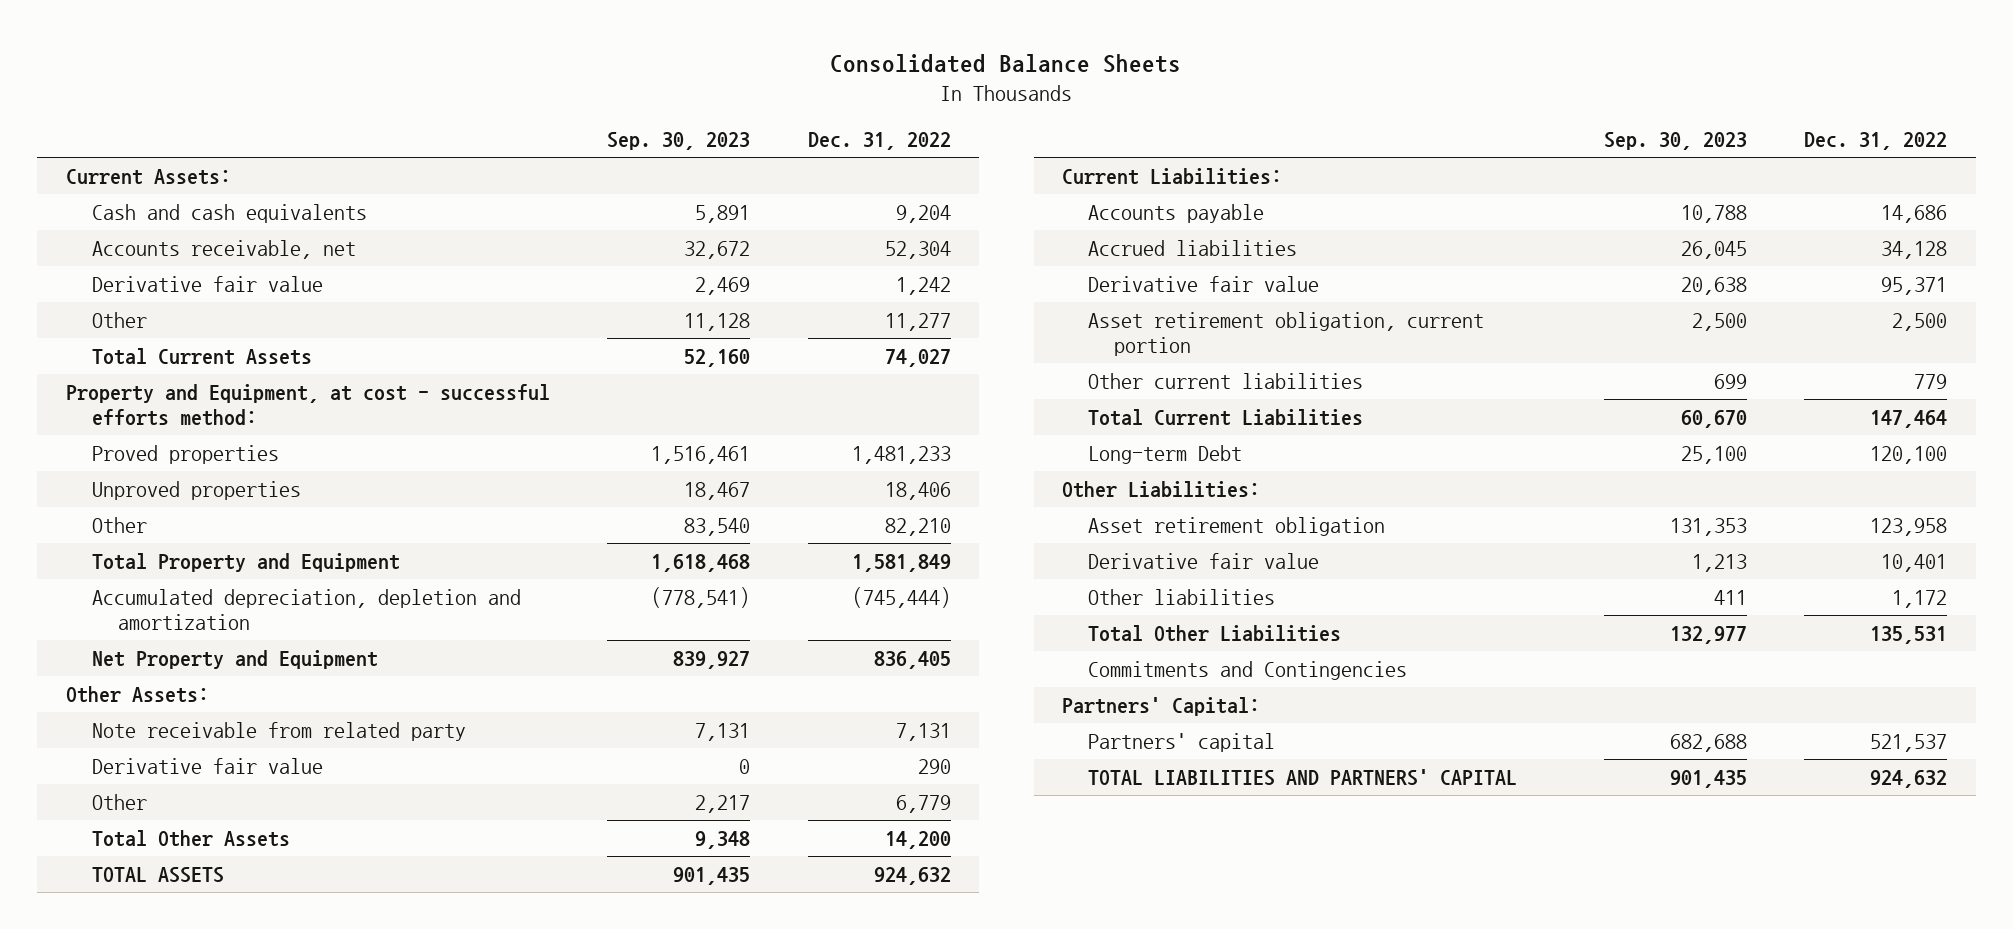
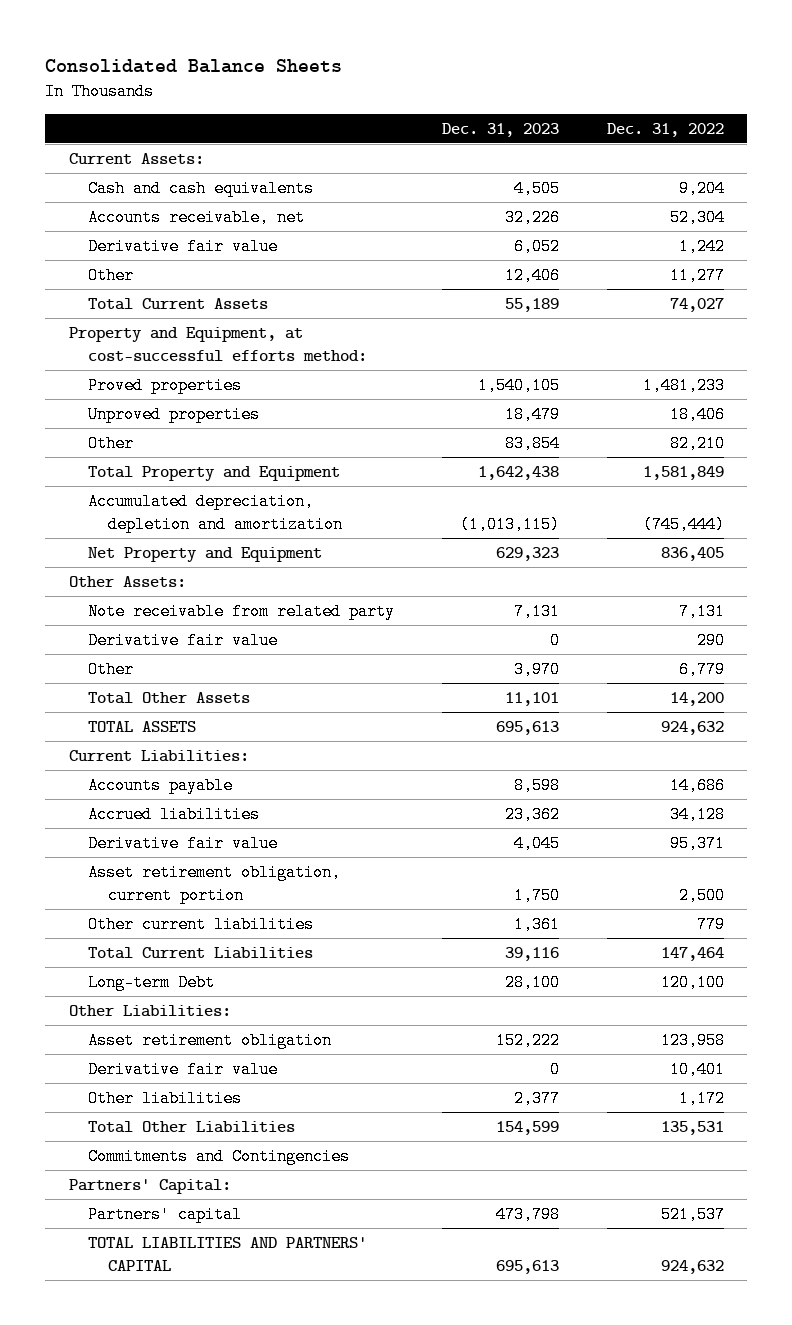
- | Sep. 30, 2023 | Dec. 31, 2022
+ | Dec. 31, 2023 | Dec. 31, 2022
- Property and Equipment, at cost - successful efforts method:
+ Property and Equipment, at cost-successful efforts method:

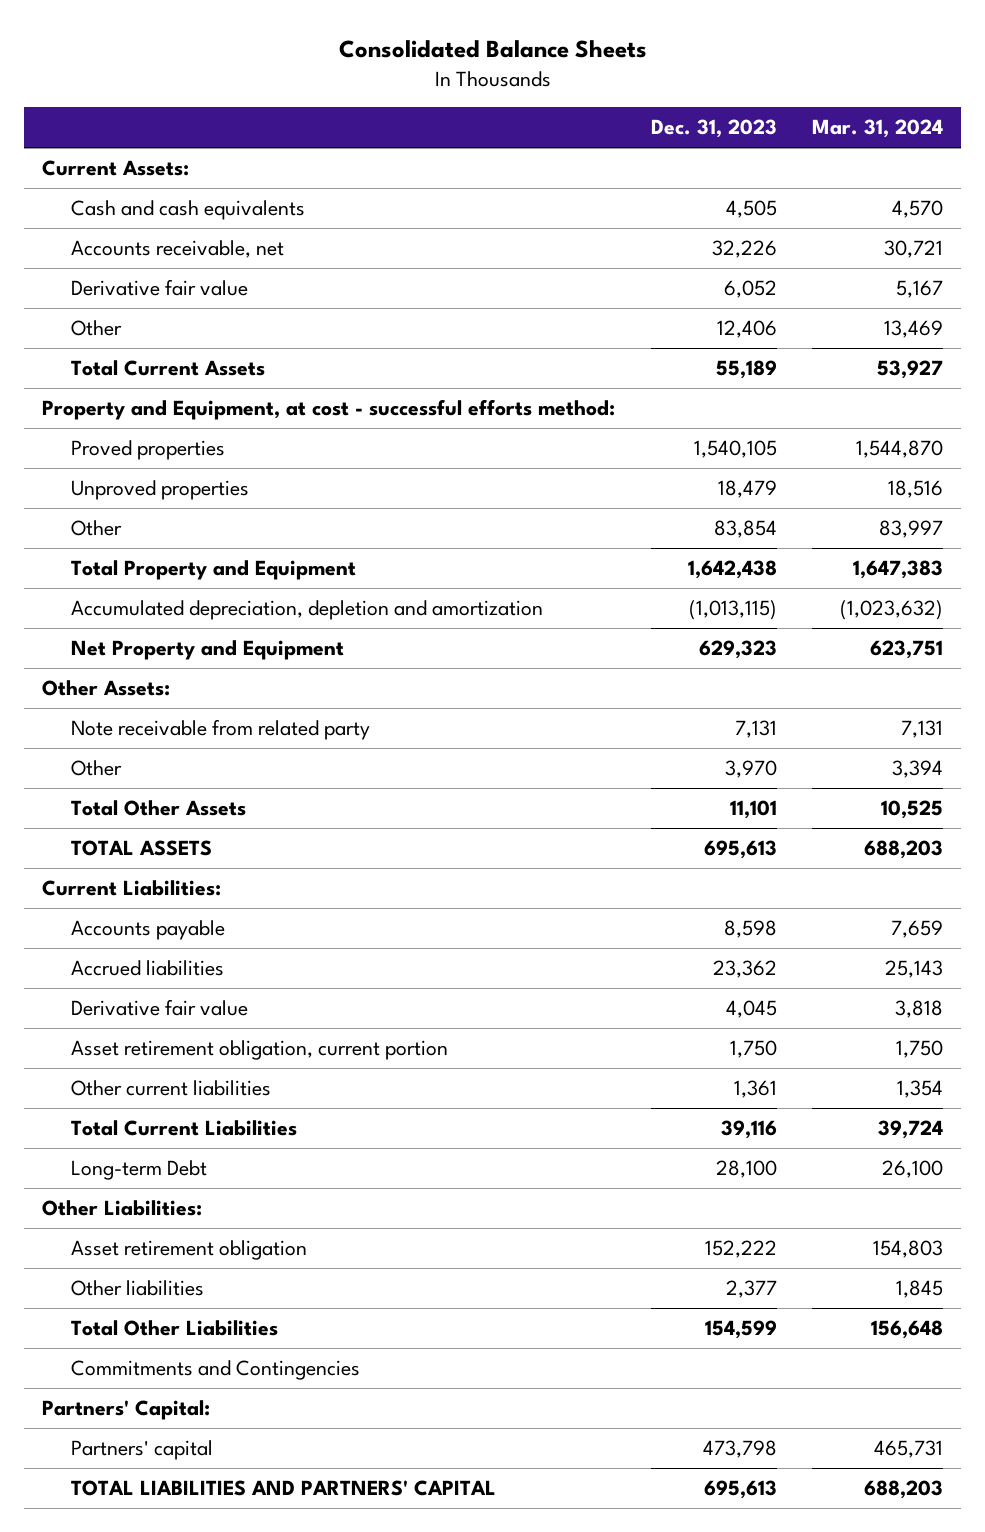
- | Dec. 31, 2023 | Dec. 31, 2022
+ | Dec. 31, 2023 | Mar. 31, 2024
- Property and Equipment, at cost-successful efforts method:
+ Property and Equipment, at cost - successful efforts method:
- Derivative fair value | 0 | 290
- Derivative fair value | 0 | 10,401

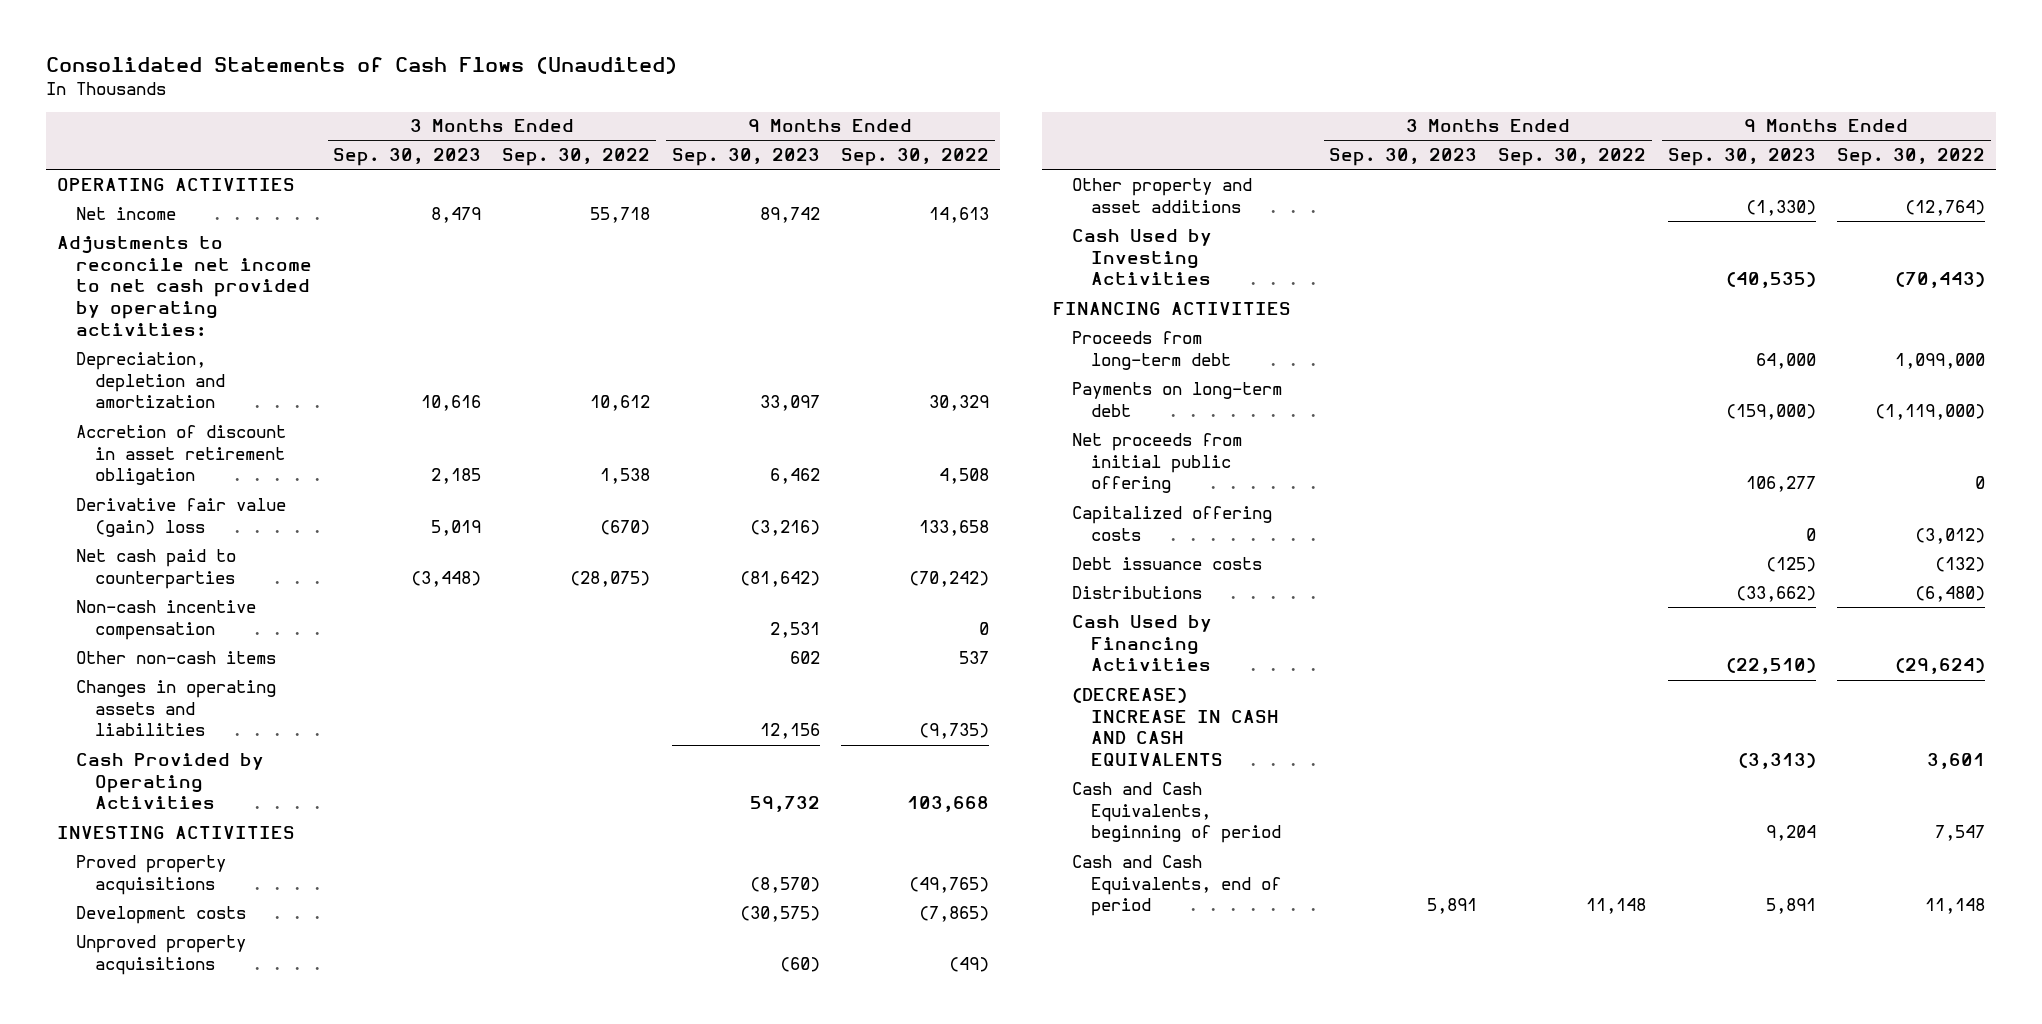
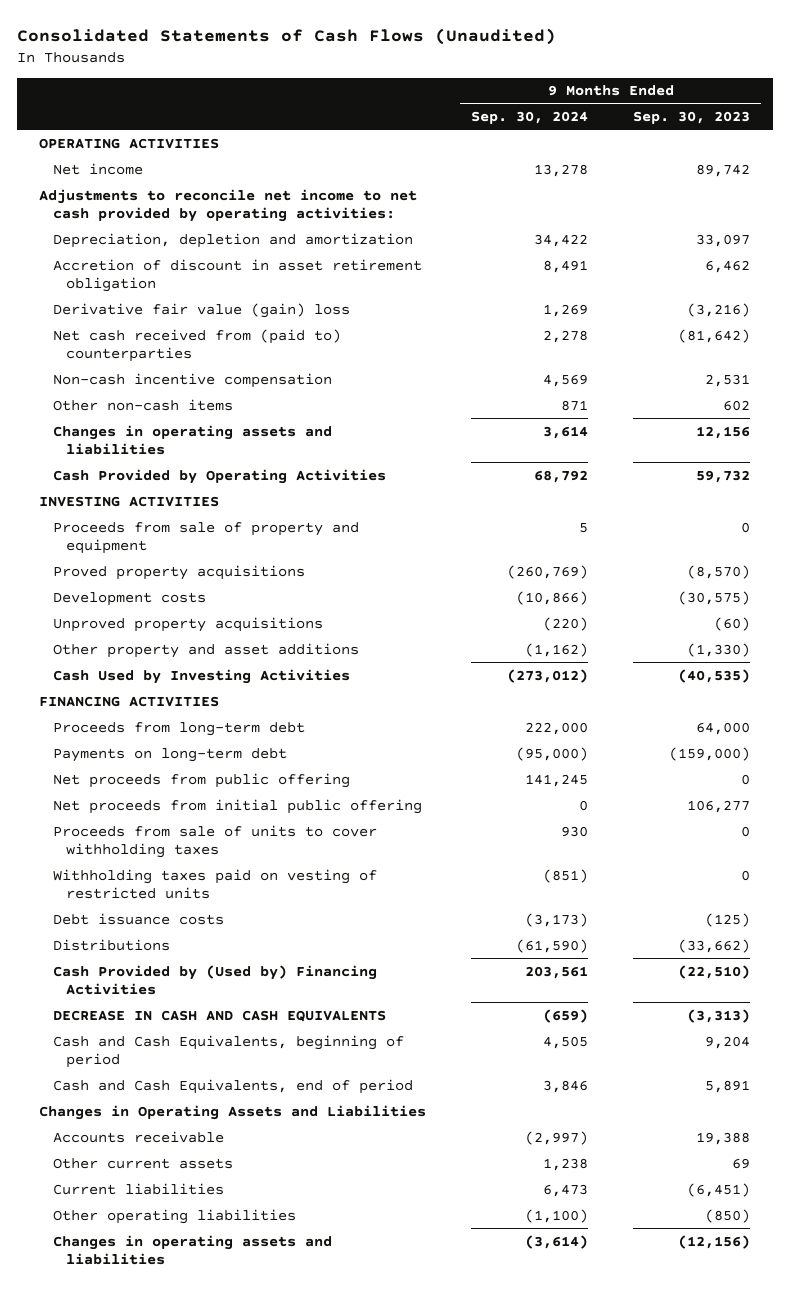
- | 3 Months Ended Sep. 30, 2023 | 3 Months Ended Sep. 30, 2022 | 9 Months Ended Sep. 30, 2023 | 9 Months Ended Sep. 30, 2022
+ | 9 Months Ended Sep. 30, 2024 | 9 Months Ended Sep. 30, 2023
- Net cash paid to counterparties | (3,448) | (28,075) | (81,642) | (70,242)
+ Net cash received from (paid to) counterparties | 2,278 | (81,642)
+ Proceeds from sale of property and equipment | 5 | 0
+ Net proceeds from public offering | 141,245 | 0
- Capitalized offering costs | | | 0 | (3,012)
+ Proceeds from sale of units to cover withholding taxes | 930 | 0
+ Withholding taxes paid on vesting of restricted units | (851) | 0
- Cash Used by Financing Activities | | | (22,510) | (29,624)
- (DECREASE) INCREASE IN CASH AND CASH EQUIVALENTS | | | (3,313) | 3,601
+ Cash Provided by (Used by) Financing Activities | 203,561 | (22,510)
+ DECREASE IN CASH AND CASH EQUIVALENTS | (659) | (3,313)
+ Changes in Operating Assets and Liabilities
+ Accounts receivable | (2,997) | 19,388
+ Other current assets | 1,238 | 69
+ Current liabilities | 6,473 | (6,451)
+ Other operating liabilities | (1,100) | (850)
+ Changes in operating assets and liabilities | (3,614) | (12,156)

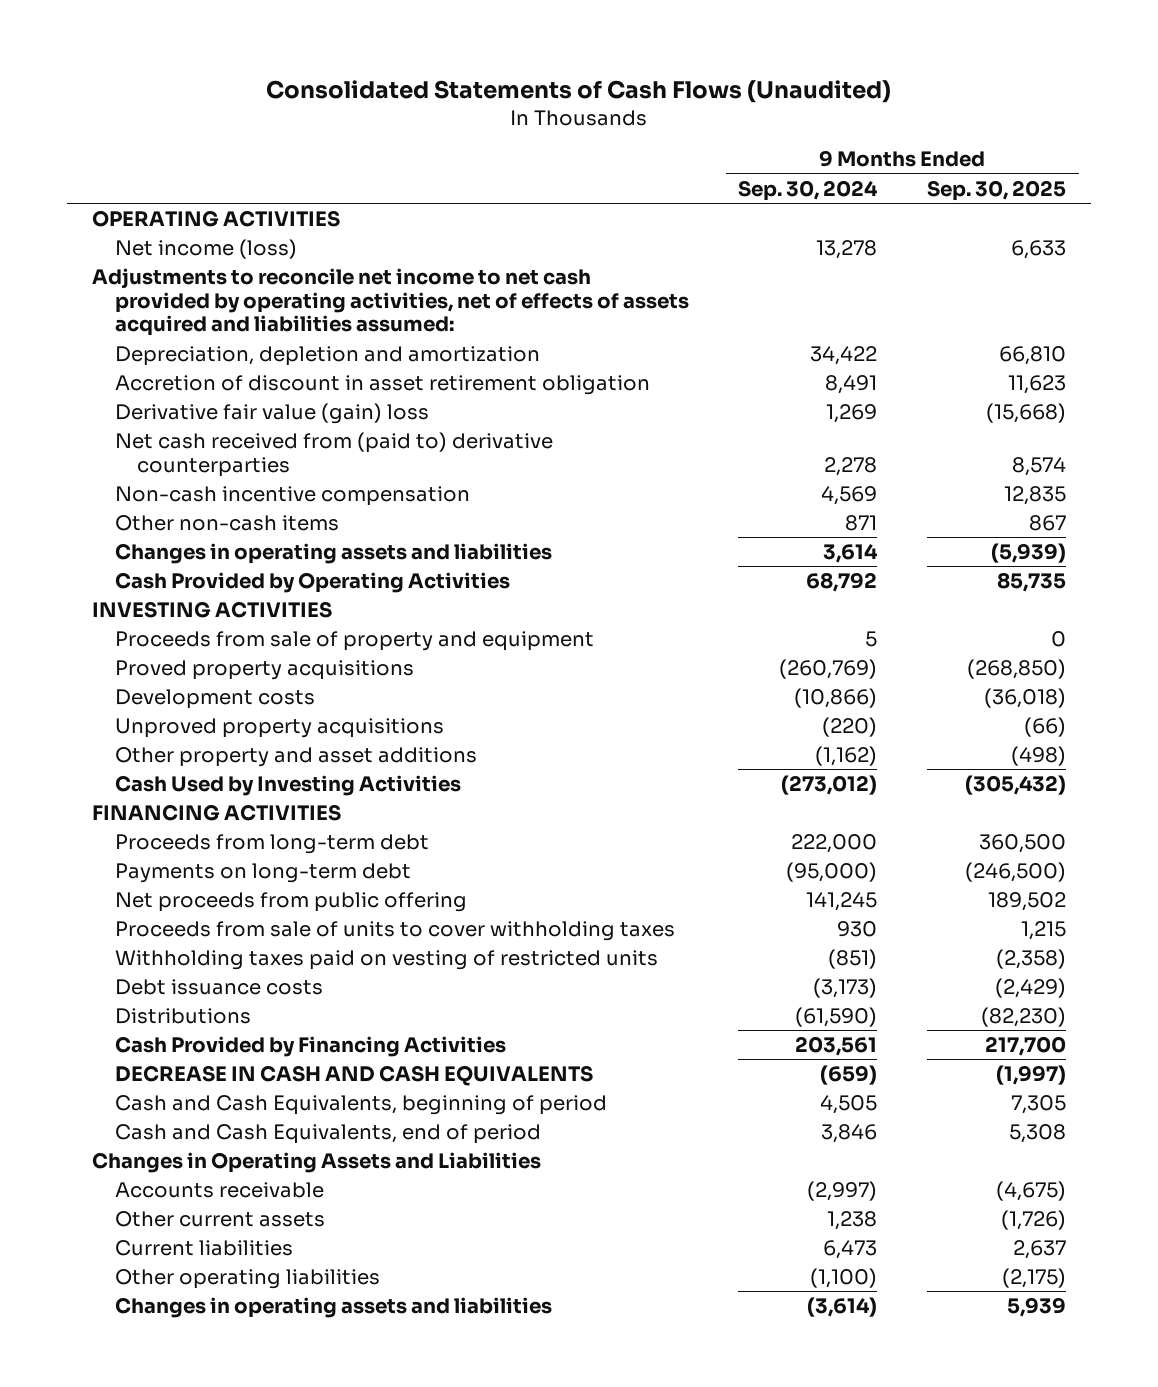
- | 9 Months Ended Sep. 30, 2024 | 9 Months Ended Sep. 30, 2023
+ | 9 Months Ended Sep. 30, 2024 | 9 Months Ended Sep. 30, 2025
- Net income | 13,278 | 89,742
- Adjustments to reconcile net income to net cash provided by operating activities:
+ Net income (loss) | 13,278 | 6,633
+ Adjustments to reconcile net income to net cash provided by operating activities, net of effects of assets acquired and liabilities assumed:
- Net cash received from (paid to) counterparties | 2,278 | (81,642)
+ Net cash received from (paid to) derivative counterparties | 2,278 | 8,574
- Net proceeds from initial public offering | 0 | 106,277
- Cash Provided by (Used by) Financing Activities | 203,561 | (22,510)
+ Cash Provided by Financing Activities | 203,561 | 217,700

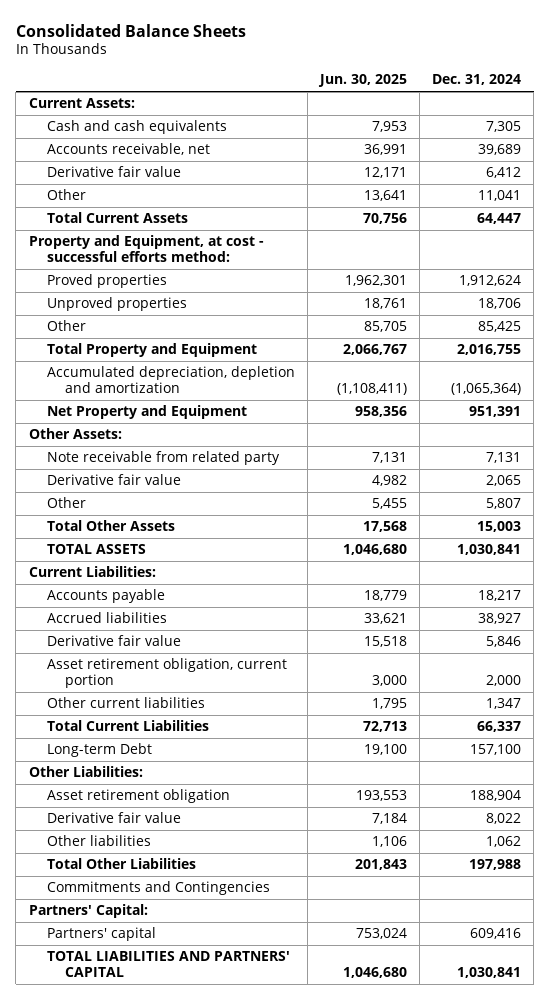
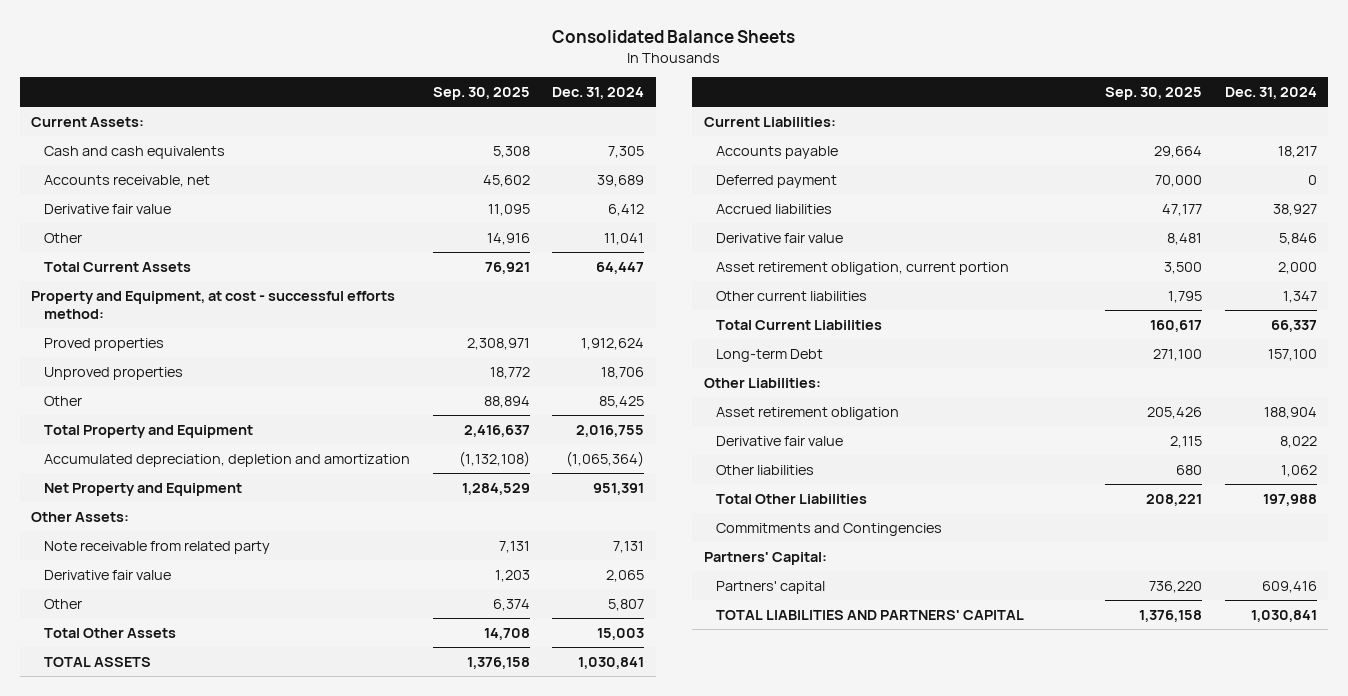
- | Jun. 30, 2025 | Dec. 31, 2024
+ | Sep. 30, 2025 | Dec. 31, 2024
+ Deferred payment | 70,000 | 0

